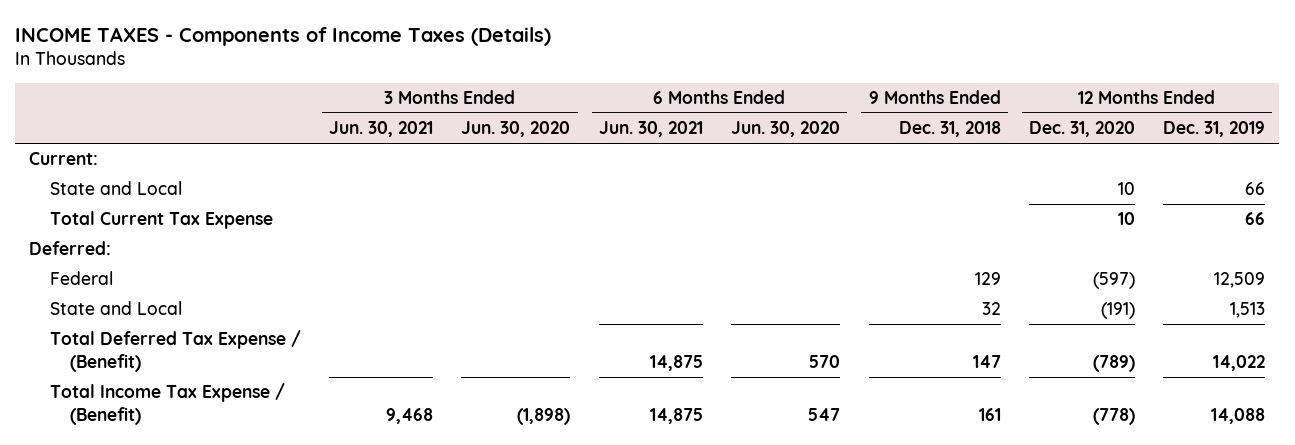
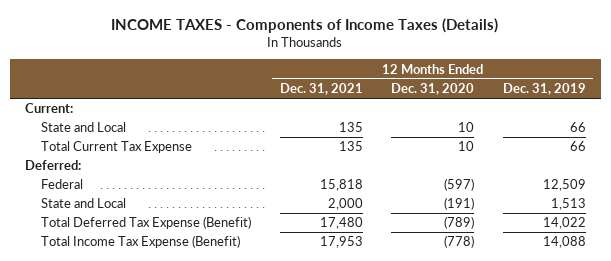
- | 3 Months Ended Jun. 30, 2021 | 3 Months Ended Jun. 30, 2020 | 6 Months Ended Jun. 30, 2021 | 6 Months Ended Jun. 30, 2020 | 9 Months Ended Dec. 31, 2018 | 12 Months Ended Dec. 31, 2020 | 12 Months Ended Dec. 31, 2019
+ | 12 Months Ended Dec. 31, 2021 | 12 Months Ended Dec. 31, 2020 | 12 Months Ended Dec. 31, 2019
- Total Deferred Tax Expense / (Benefit) | | | 14,875 | 570 | 147 | (789) | 14,022
- Total Income Tax Expense / (Benefit) | 9,468 | (1,898) | 14,875 | 547 | 161 | (778) | 14,088
+ Total Deferred Tax Expense (Benefit) | 17,480 | (789) | 14,022
+ Total Income Tax Expense (Benefit) | 17,953 | (778) | 14,088

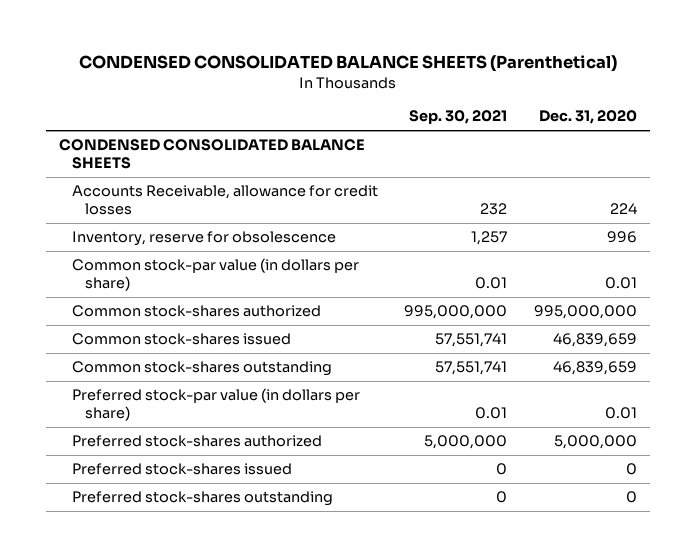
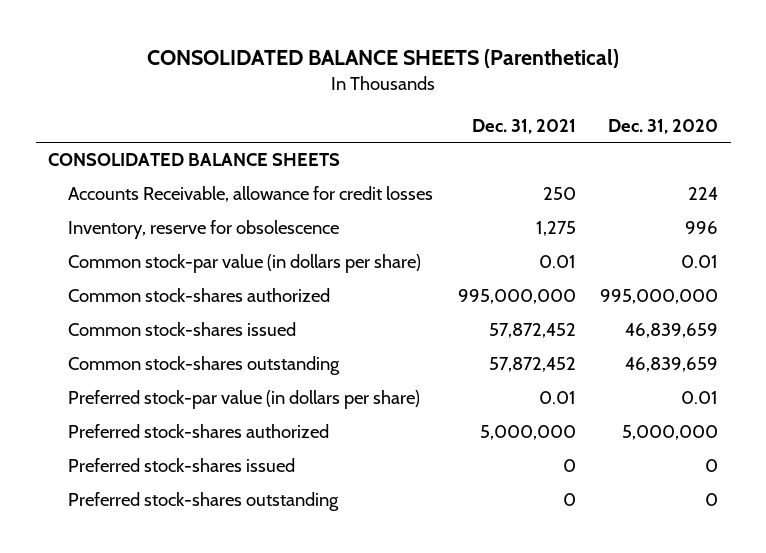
- CONDENSED CONSOLIDATED BALANCE SHEETS (Parenthetical)
+ CONSOLIDATED BALANCE SHEETS (Parenthetical)
- | Sep. 30, 2021 | Dec. 31, 2020
+ | Dec. 31, 2021 | Dec. 31, 2020
- CONDENSED CONSOLIDATED BALANCE SHEETS
+ CONSOLIDATED BALANCE SHEETS

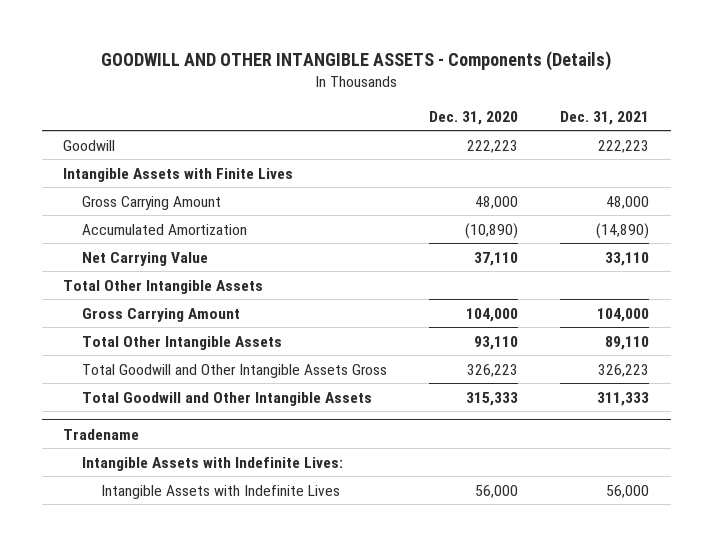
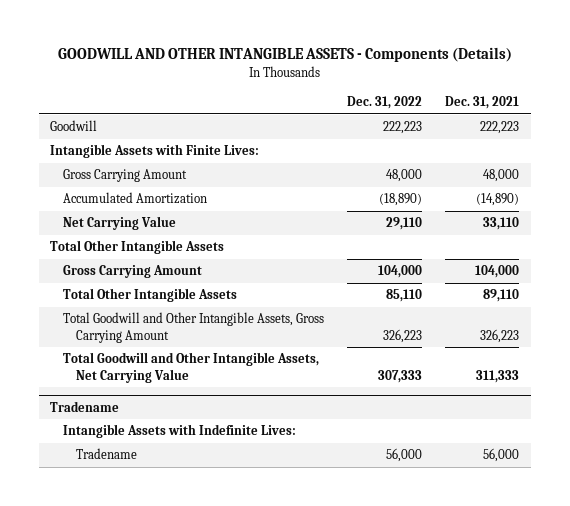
- | Dec. 31, 2020 | Dec. 31, 2021
+ | Dec. 31, 2022 | Dec. 31, 2021
- Intangible Assets with Finite Lives
+ Intangible Assets with Finite Lives:
- Total Goodwill and Other Intangible Assets Gross | 326,223 | 326,223
- Total Goodwill and Other Intangible Assets | 315,333 | 311,333
+ Total Goodwill and Other Intangible Assets, Gross Carrying Amount | 326,223 | 326,223
+ Total Goodwill and Other Intangible Assets, Net Carrying Value | 307,333 | 311,333
@ Tradename
- Intangible Assets with Indefinite Lives | 56,000 | 56,000
+ Tradename | 56,000 | 56,000

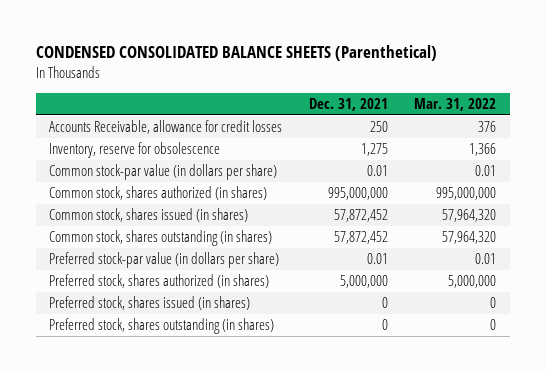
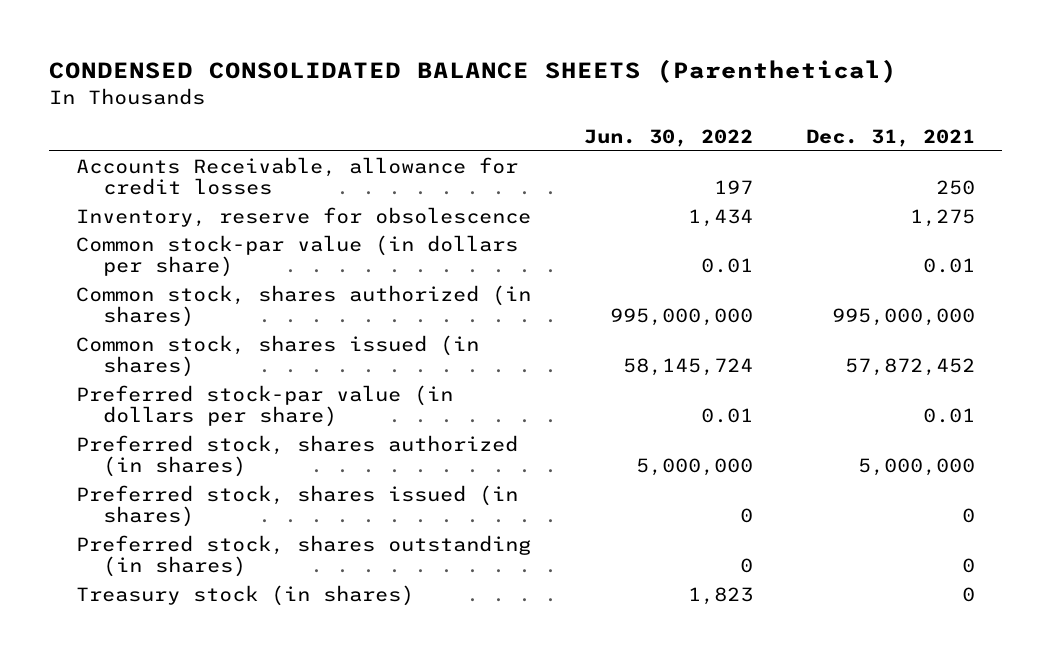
- | Dec. 31, 2021 | Mar. 31, 2022
+ | Jun. 30, 2022 | Dec. 31, 2021
- Common stock, shares outstanding (in shares) | 57,872,452 | 57,964,320
+ Treasury stock (in shares) | 1,823 | 0

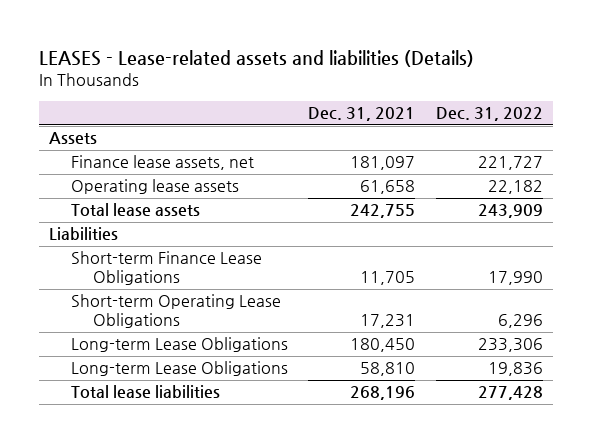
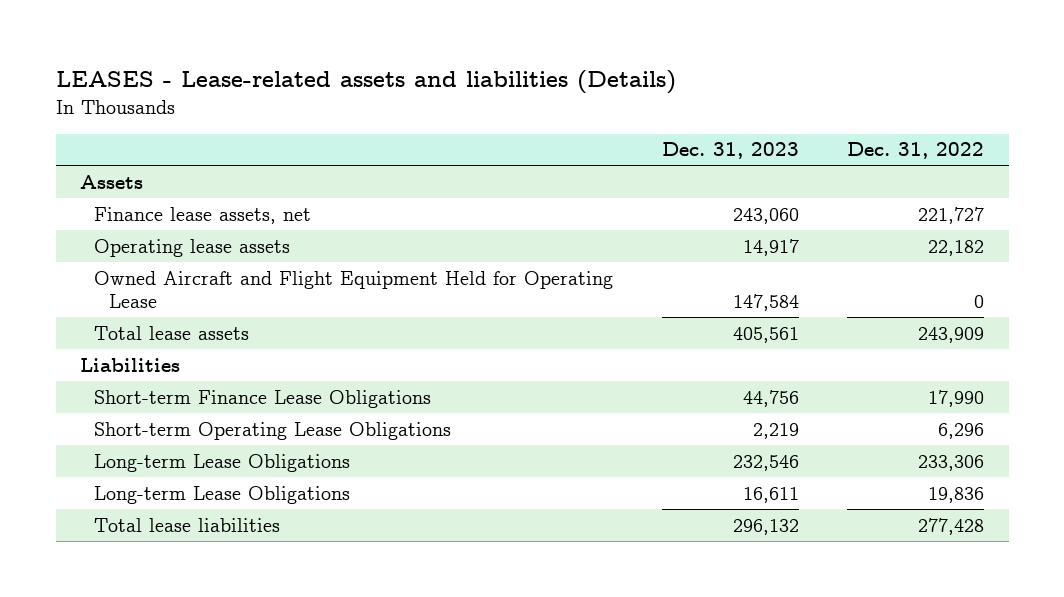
- | Dec. 31, 2021 | Dec. 31, 2022
+ | Dec. 31, 2023 | Dec. 31, 2022
+ Owned Aircraft and Flight Equipment Held for Operating Lease | 147,584 | 0

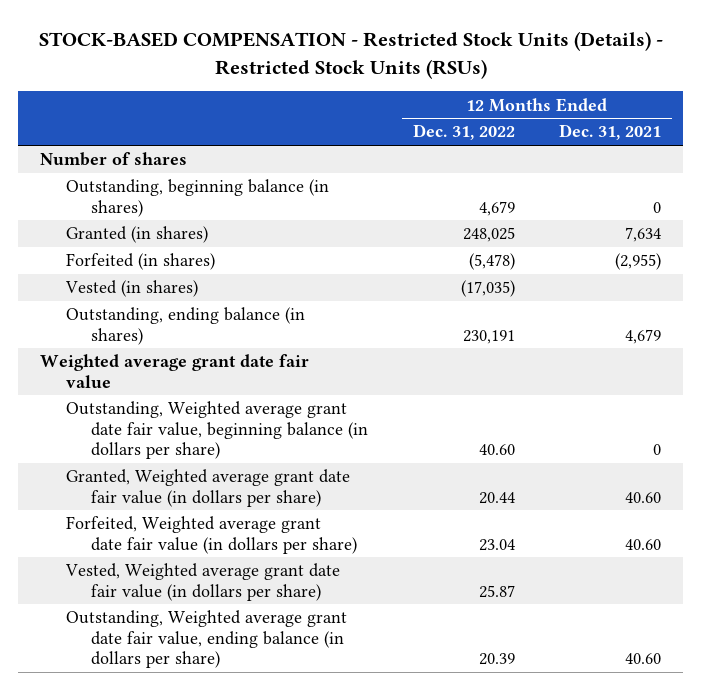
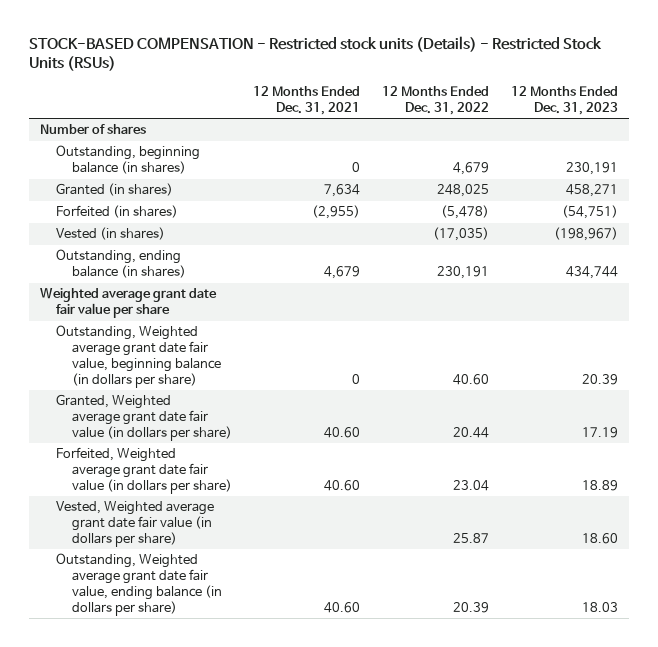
- STOCK-BASED COMPENSATION - Restricted Stock Units (Details) - Restricted Stock Units (RSUs)
+ STOCK-BASED COMPENSATION - Restricted stock units (Details) - Restricted Stock Units (RSUs)
- | 12 Months Ended Dec. 31, 2022 | 12 Months Ended Dec. 31, 2021
+ | 12 Months Ended Dec. 31, 2021 | 12 Months Ended Dec. 31, 2022 | 12 Months Ended Dec. 31, 2023
- Weighted average grant date fair value
+ Weighted average grant date fair value per share

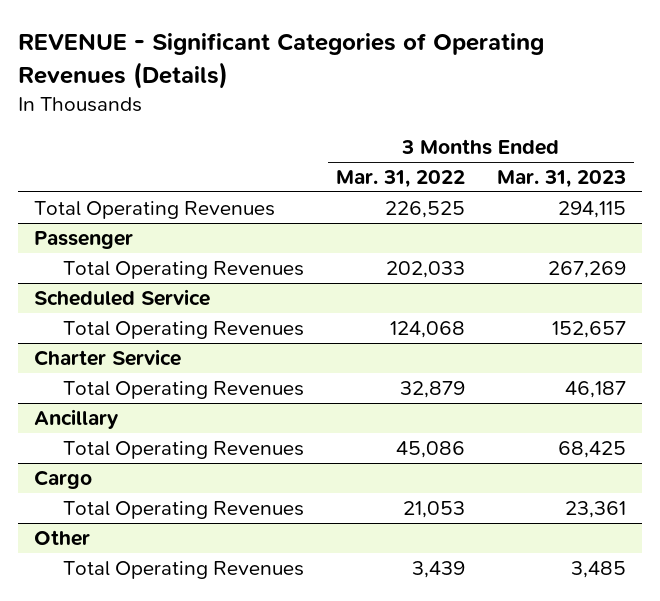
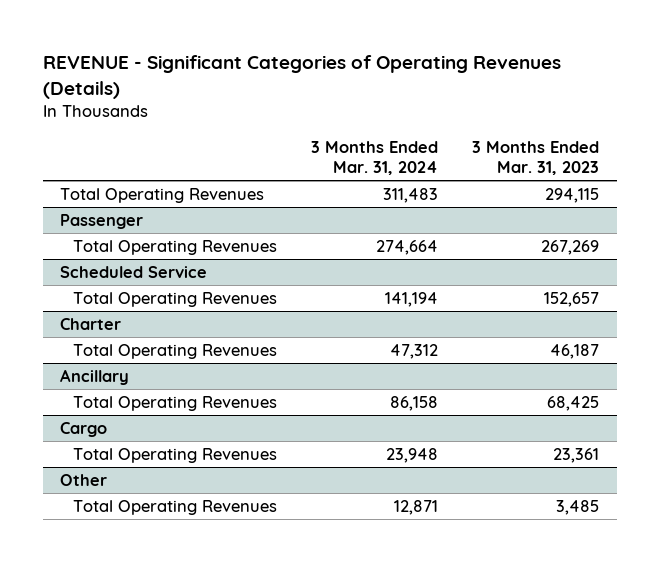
- | 3 Months Ended Mar. 31, 2022 | 3 Months Ended Mar. 31, 2023
+ | 3 Months Ended Mar. 31, 2024 | 3 Months Ended Mar. 31, 2023
- Charter Service
+ Charter

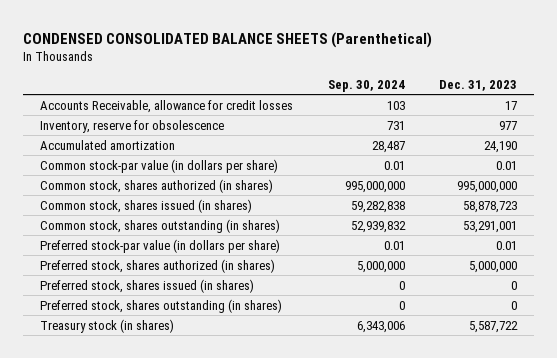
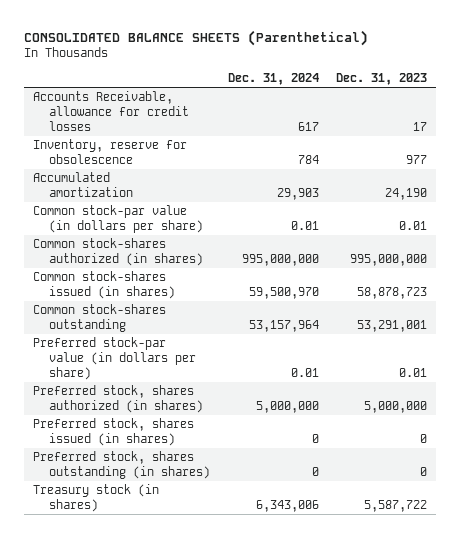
- CONDENSED CONSOLIDATED BALANCE SHEETS (Parenthetical)
+ CONSOLIDATED BALANCE SHEETS (Parenthetical)
- | Sep. 30, 2024 | Dec. 31, 2023
+ | Dec. 31, 2024 | Dec. 31, 2023
- Common stock, shares authorized (in shares) | 995,000,000 | 995,000,000
- Common stock, shares issued (in shares) | 59,282,838 | 58,878,723
- Common stock, shares outstanding (in shares) | 52,939,832 | 53,291,001
+ Common stock-shares authorized (in shares) | 995,000,000 | 995,000,000
+ Common stock-shares issued (in shares) | 59,500,970 | 58,878,723
+ Common stock-shares outstanding | 53,157,964 | 53,291,001

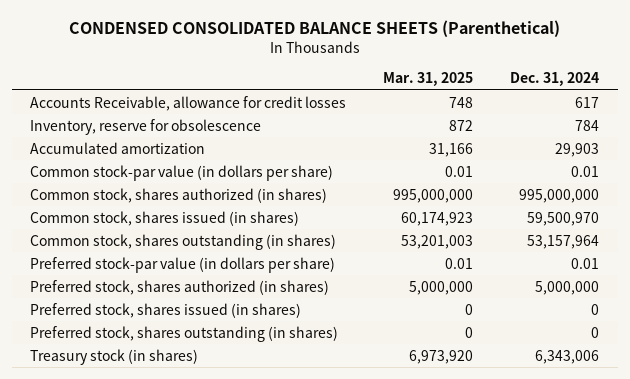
- CONSOLIDATED BALANCE SHEETS (Parenthetical)
+ CONDENSED CONSOLIDATED BALANCE SHEETS (Parenthetical)
- | Dec. 31, 2024 | Dec. 31, 2023
+ | Mar. 31, 2025 | Dec. 31, 2024
- Common stock-shares authorized (in shares) | 995,000,000 | 995,000,000
- Common stock-shares issued (in shares) | 59,500,970 | 58,878,723
- Common stock-shares outstanding | 53,157,964 | 53,291,001
+ Common stock, shares authorized (in shares) | 995,000,000 | 995,000,000
+ Common stock, shares issued (in shares) | 60,174,923 | 59,500,970
+ Common stock, shares outstanding (in shares) | 53,201,003 | 53,157,964

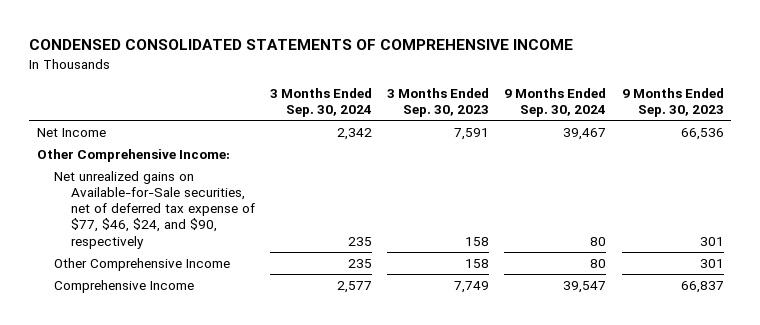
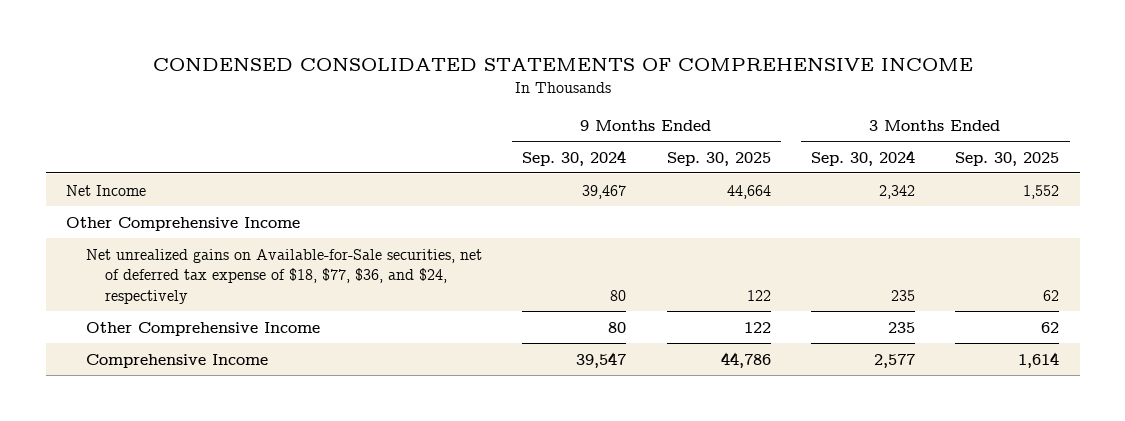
- | 3 Months Ended Sep. 30, 2024 | 3 Months Ended Sep. 30, 2023 | 9 Months Ended Sep. 30, 2024 | 9 Months Ended Sep. 30, 2023
+ | 9 Months Ended Sep. 30, 2024 | 9 Months Ended Sep. 30, 2025 | 3 Months Ended Sep. 30, 2024 | 3 Months Ended Sep. 30, 2025
- Other Comprehensive Income:
- Net unrealized gains on Available-for-Sale securities, net of deferred tax expense of $77, $46, $24, and $90, respectively | 235 | 158 | 80 | 301
+ Other Comprehensive Income
+ Net unrealized gains on Available-for-Sale securities, net of deferred tax expense of $18, $77, $36, and $24, respectively | 80 | 122 | 235 | 62

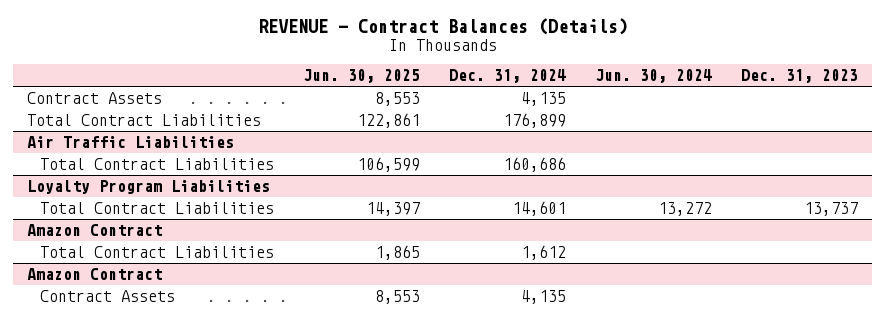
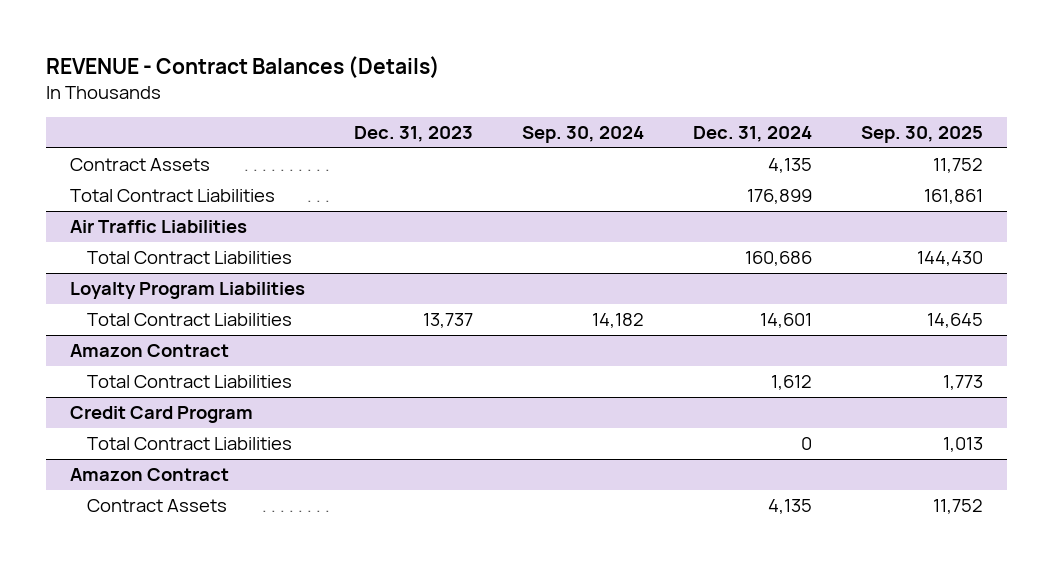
- | Jun. 30, 2025 | Dec. 31, 2024 | Jun. 30, 2024 | Dec. 31, 2023
+ | Dec. 31, 2023 | Sep. 30, 2024 | Dec. 31, 2024 | Sep. 30, 2025
+ Credit Card Program
+ Total Contract Liabilities | | | 0 | 1,013

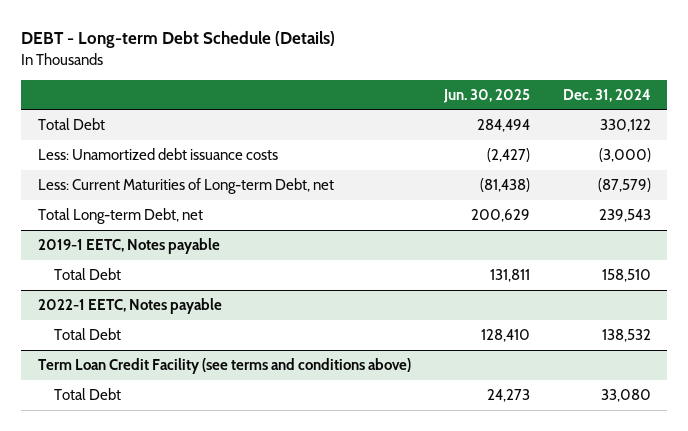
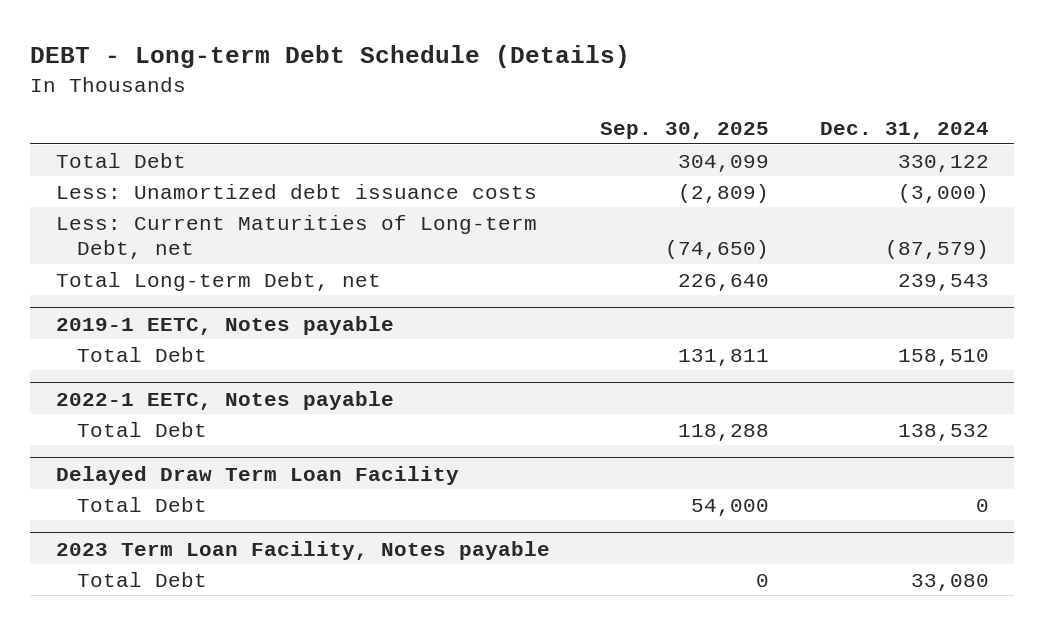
- | Jun. 30, 2025 | Dec. 31, 2024
+ | Sep. 30, 2025 | Dec. 31, 2024
- Term Loan Credit Facility (see terms and conditions above)
+ Delayed Draw Term Loan Facility
+ Total Debt | 54,000 | 0
+ 2023 Term Loan Facility, Notes payable

